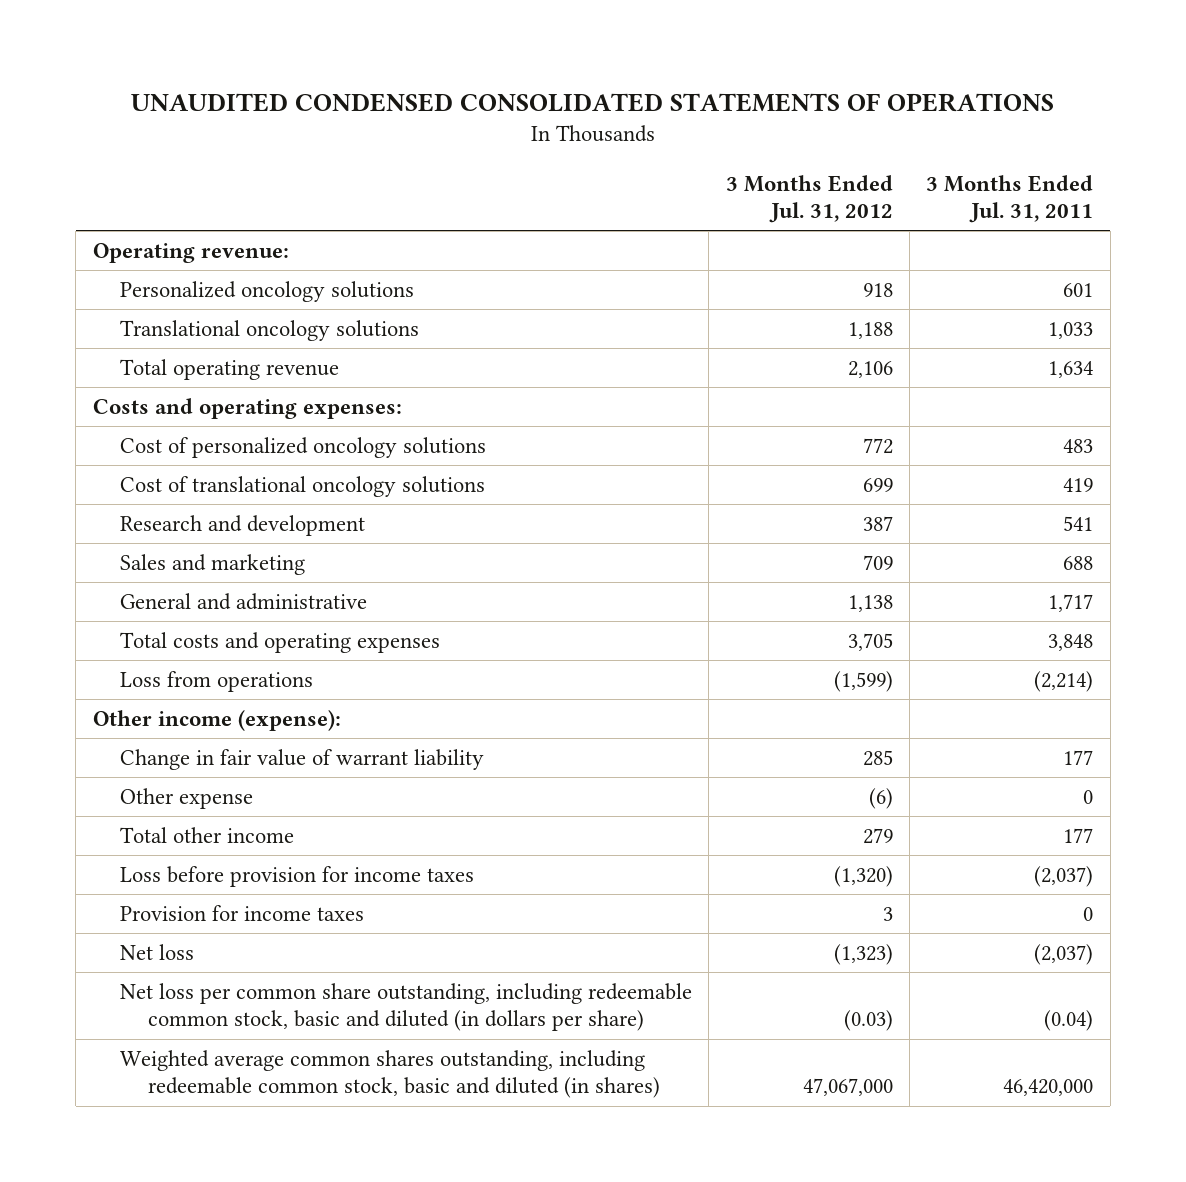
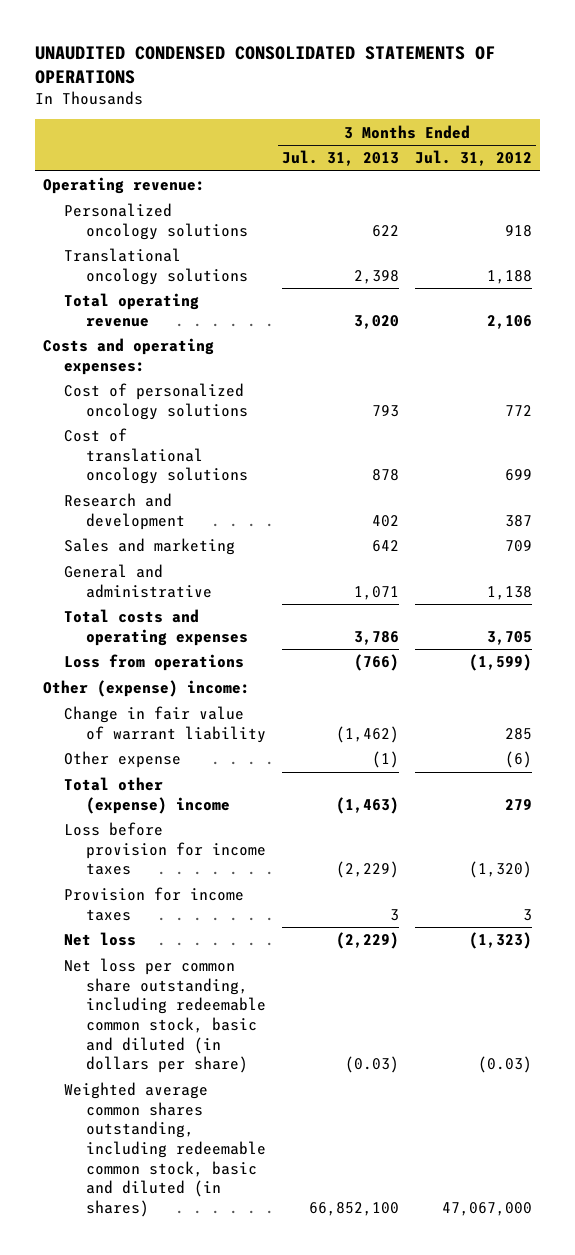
- | 3 Months Ended Jul. 31, 2012 | 3 Months Ended Jul. 31, 2011
+ | 3 Months Ended Jul. 31, 2013 | 3 Months Ended Jul. 31, 2012
- Other income (expense):
+ Other (expense) income:
- Total other income | 279 | 177
+ Total other (expense) income | (1,463) | 279

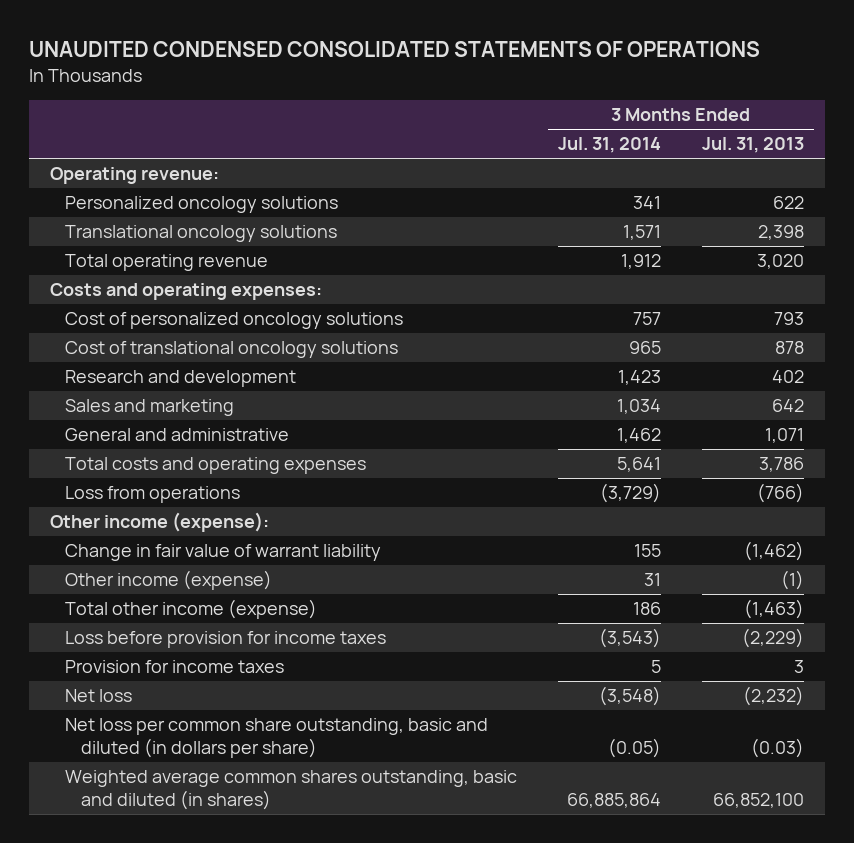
- | 3 Months Ended Jul. 31, 2013 | 3 Months Ended Jul. 31, 2012
+ | 3 Months Ended Jul. 31, 2014 | 3 Months Ended Jul. 31, 2013
- Other (expense) income:
+ Other income (expense):
- Other expense | (1) | (6)
- Total other (expense) income | (1,463) | 279
+ Other income (expense) | 31 | (1)
+ Total other income (expense) | 186 | (1,463)
- Net loss | (2,229) | (1,323)
- Net loss per common share outstanding, including redeemable common stock, basic and diluted (in dollars per share) | (0.03) | (0.03)
- Weighted average common shares outstanding, including redeemable common stock, basic and diluted (in shares) | 66,852,100 | 47,067,000
+ Net loss | (3,548) | (2,232)
+ Net loss per common share outstanding, basic and diluted (in dollars per share) | (0.05) | (0.03)
+ Weighted average common shares outstanding, basic and diluted (in shares) | 66,885,864 | 66,852,100

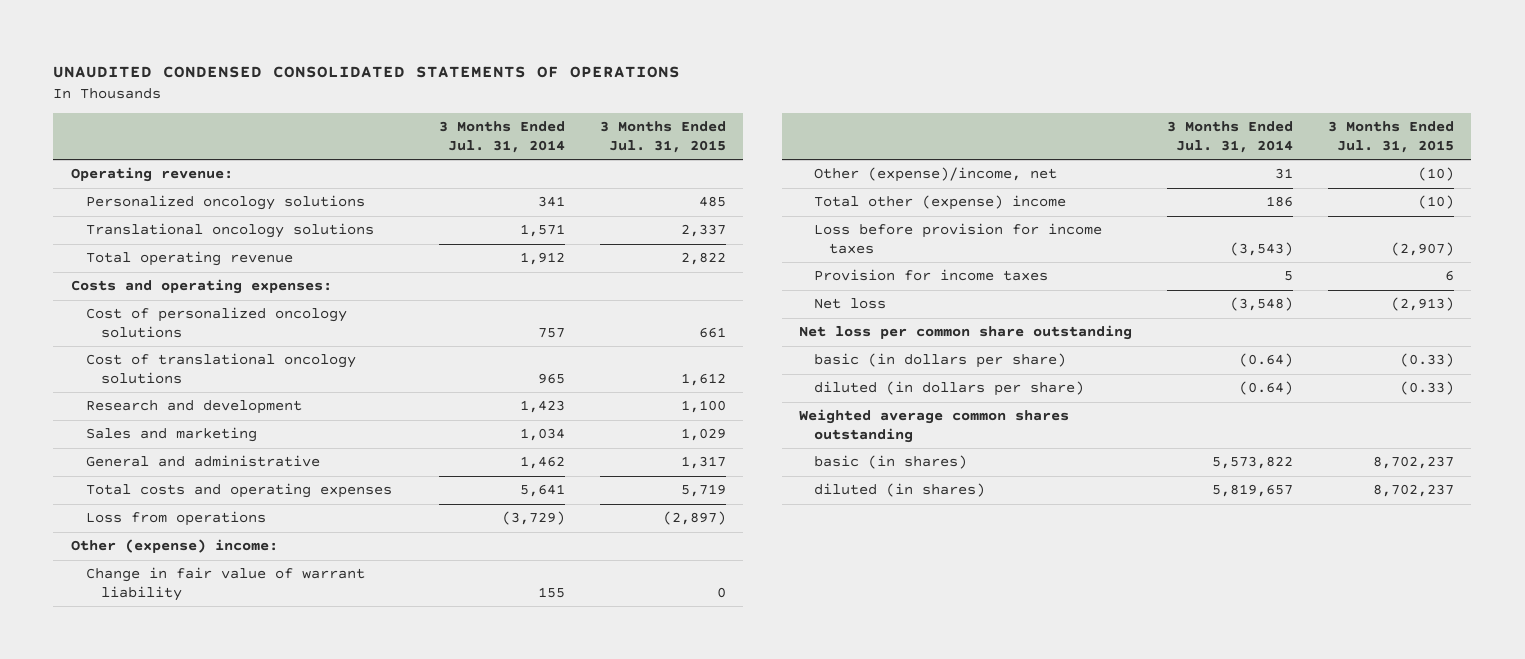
- | 3 Months Ended Jul. 31, 2014 | 3 Months Ended Jul. 31, 2013
+ | 3 Months Ended Jul. 31, 2014 | 3 Months Ended Jul. 31, 2015
- Other income (expense):
+ Other (expense) income:
- Other income (expense) | 31 | (1)
- Total other income (expense) | 186 | (1,463)
+ Other (expense)/income, net | 31 | (10)
+ Total other (expense) income | 186 | (10)
- Net loss per common share outstanding, basic and diluted (in dollars per share) | (0.05) | (0.03)
- Weighted average common shares outstanding, basic and diluted (in shares) | 66,885,864 | 66,852,100
+ Net loss per common share outstanding
+ basic (in dollars per share) | (0.64) | (0.33)
+ diluted (in dollars per share) | (0.64) | (0.33)
+ Weighted average common shares outstanding
+ basic (in shares) | 5,573,822 | 8,702,237
+ diluted (in shares) | 5,819,657 | 8,702,237

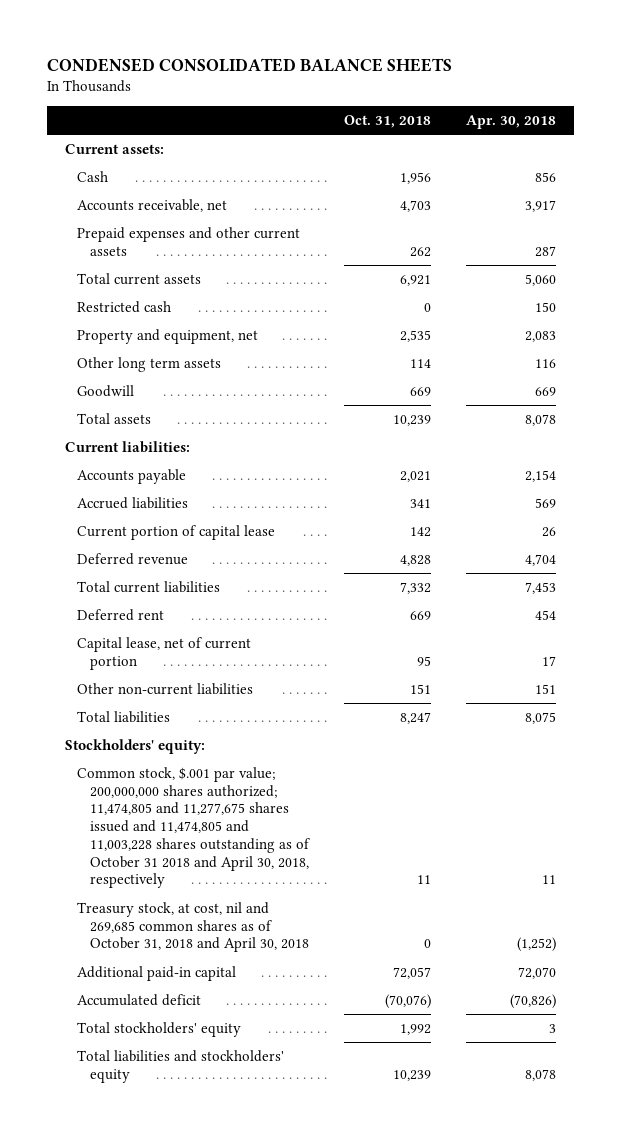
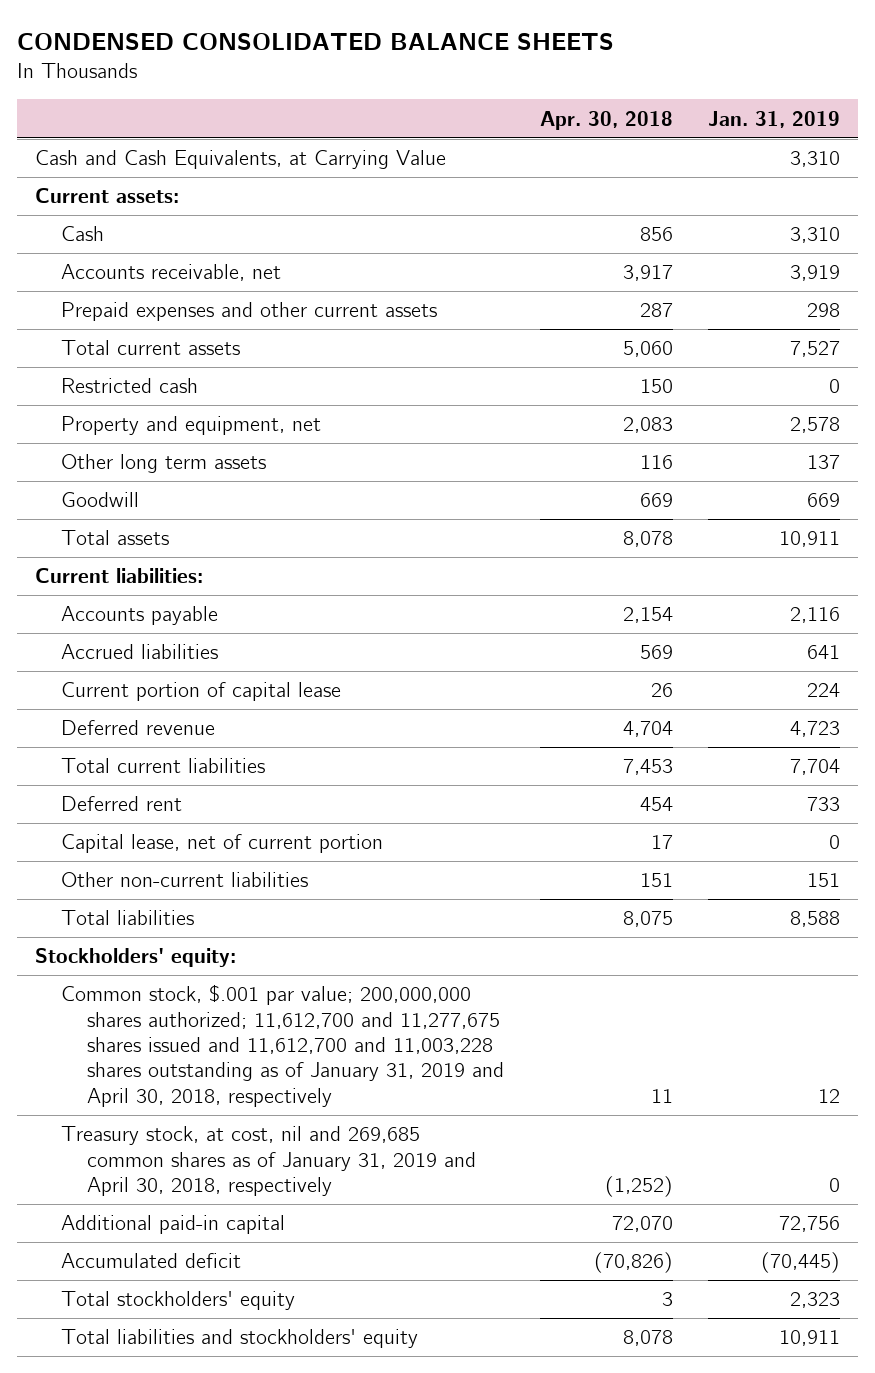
- | Oct. 31, 2018 | Apr. 30, 2018
+ | Apr. 30, 2018 | Jan. 31, 2019
+ Cash and Cash Equivalents, at Carrying Value | | 3,310
- Common stock, $.001 par value; 200,000,000 shares authorized; 11,474,805 and 11,277,675 shares issued and 11,474,805 and 11,003,228 shares outstanding as of October 31 2018 and April 30, 2018, respectively | 11 | 11
- Treasury stock, at cost, nil and 269,685 common shares as of October 31, 2018 and April 30, 2018 | 0 | (1,252)
+ Common stock, $.001 par value; 200,000,000 shares authorized; 11,612,700 and 11,277,675 shares issued and 11,612,700 and 11,003,228 shares outstanding as of January 31, 2019 and April 30, 2018, respectively | 11 | 12
+ Treasury stock, at cost, nil and 269,685 common shares as of January 31, 2019 and April 30, 2018, respectively | (1,252) | 0

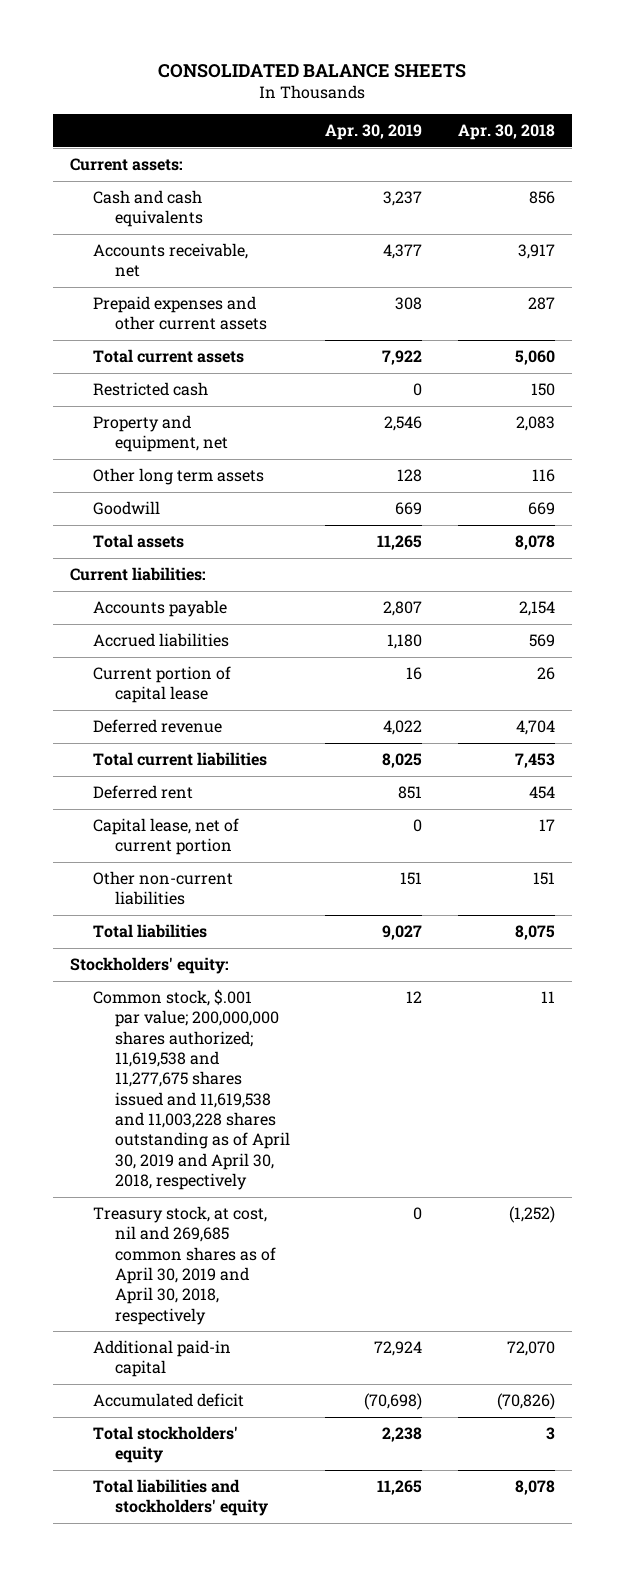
- CONDENSED CONSOLIDATED BALANCE SHEETS
+ CONSOLIDATED BALANCE SHEETS
- | Apr. 30, 2018 | Jan. 31, 2019
+ | Apr. 30, 2019 | Apr. 30, 2018
- Cash and Cash Equivalents, at Carrying Value | | 3,310
- Cash | 856 | 3,310
+ Cash and cash equivalents | 3,237 | 856
- Common stock, $.001 par value; 200,000,000 shares authorized; 11,612,700 and 11,277,675 shares issued and 11,612,700 and 11,003,228 shares outstanding as of January 31, 2019 and April 30, 2018, respectively | 11 | 12
- Treasury stock, at cost, nil and 269,685 common shares as of January 31, 2019 and April 30, 2018, respectively | (1,252) | 0
+ Common stock, $.001 par value; 200,000,000 shares authorized; 11,619,538 and 11,277,675 shares issued and 11,619,538 and 11,003,228 shares outstanding as of April 30, 2019 and April 30, 2018, respectively | 12 | 11
+ Treasury stock, at cost, nil and 269,685 common shares as of April 30, 2019 and April 30, 2018, respectively | 0 | (1,252)

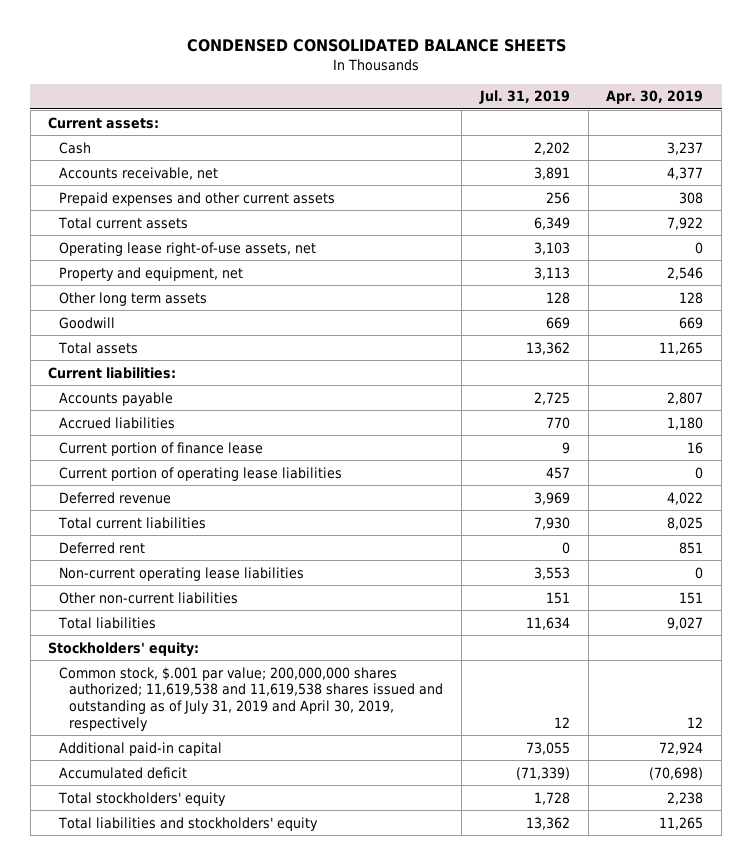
- CONSOLIDATED BALANCE SHEETS
+ CONDENSED CONSOLIDATED BALANCE SHEETS
- | Apr. 30, 2019 | Apr. 30, 2018
+ | Jul. 31, 2019 | Apr. 30, 2019
- Cash and cash equivalents | 3,237 | 856
+ Cash | 2,202 | 3,237
- Restricted cash | 0 | 150
+ Operating lease right-of-use assets, net | 3,103 | 0
- Current portion of capital lease | 16 | 26
+ Current portion of finance lease | 9 | 16
+ Current portion of operating lease liabilities | 457 | 0
- Capital lease, net of current portion | 0 | 17
+ Non-current operating lease liabilities | 3,553 | 0
- Common stock, $.001 par value; 200,000,000 shares authorized; 11,619,538 and 11,277,675 shares issued and 11,619,538 and 11,003,228 shares outstanding as of April 30, 2019 and April 30, 2018, respectively | 12 | 11
- Treasury stock, at cost, nil and 269,685 common shares as of April 30, 2019 and April 30, 2018, respectively | 0 | (1,252)
+ Common stock, $.001 par value; 200,000,000 shares authorized; 11,619,538 and 11,619,538 shares issued and outstanding as of July 31, 2019 and April 30, 2019, respectively | 12 | 12

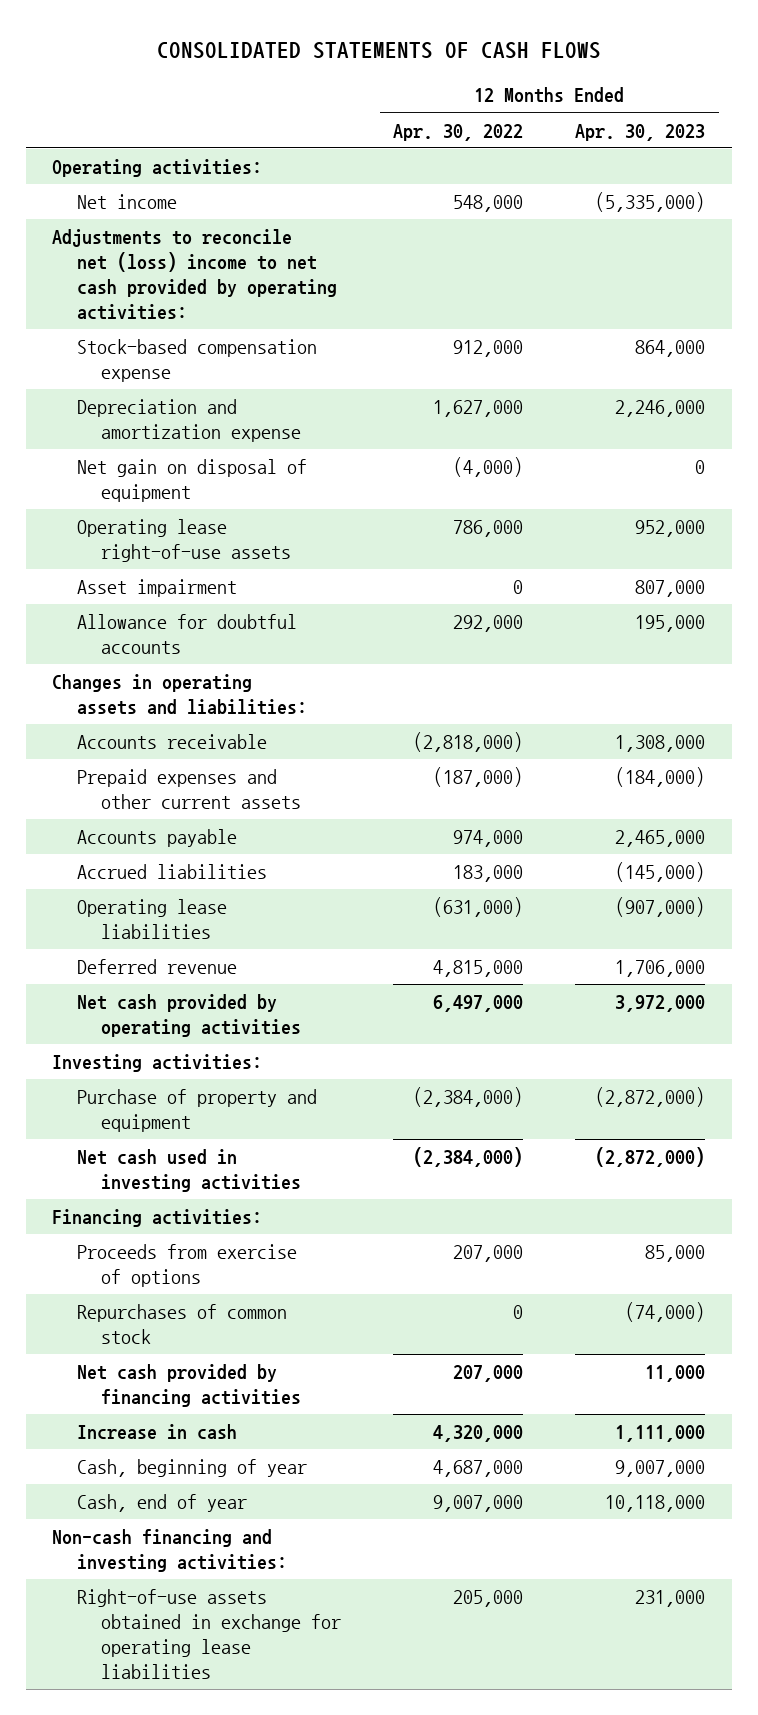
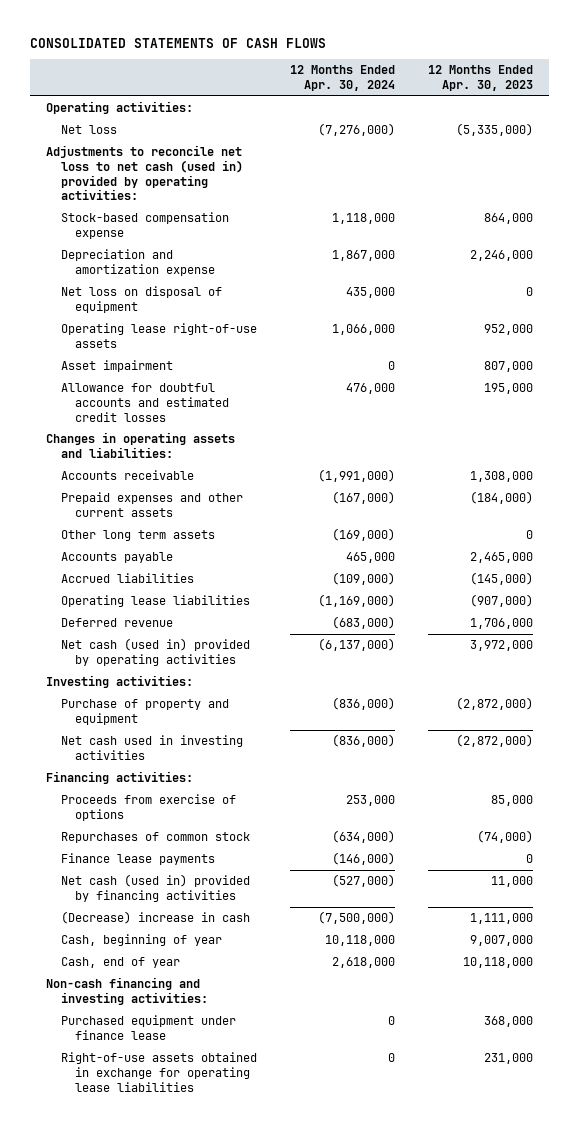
- | 12 Months Ended Apr. 30, 2022 | 12 Months Ended Apr. 30, 2023
+ | 12 Months Ended Apr. 30, 2024 | 12 Months Ended Apr. 30, 2023
- Net income | 548,000 | (5,335,000)
- Adjustments to reconcile net (loss) income to net cash provided by operating activities:
+ Net loss | (7,276,000) | (5,335,000)
+ Adjustments to reconcile net loss to net cash (used in) provided by operating activities:
- Net gain on disposal of equipment | (4,000) | 0
+ Net loss on disposal of equipment | 435,000 | 0
- Allowance for doubtful accounts | 292,000 | 195,000
+ Allowance for doubtful accounts and estimated credit losses | 476,000 | 195,000
+ Other long term assets | (169,000) | 0
- Net cash provided by operating activities | 6,497,000 | 3,972,000
+ Net cash (used in) provided by operating activities | (6,137,000) | 3,972,000
- Net cash provided by financing activities | 207,000 | 11,000
- Increase in cash | 4,320,000 | 1,111,000
+ Finance lease payments | (146,000) | 0
+ Net cash (used in) provided by financing activities | (527,000) | 11,000
+ (Decrease) increase in cash | (7,500,000) | 1,111,000
+ Purchased equipment under finance lease | 0 | 368,000

